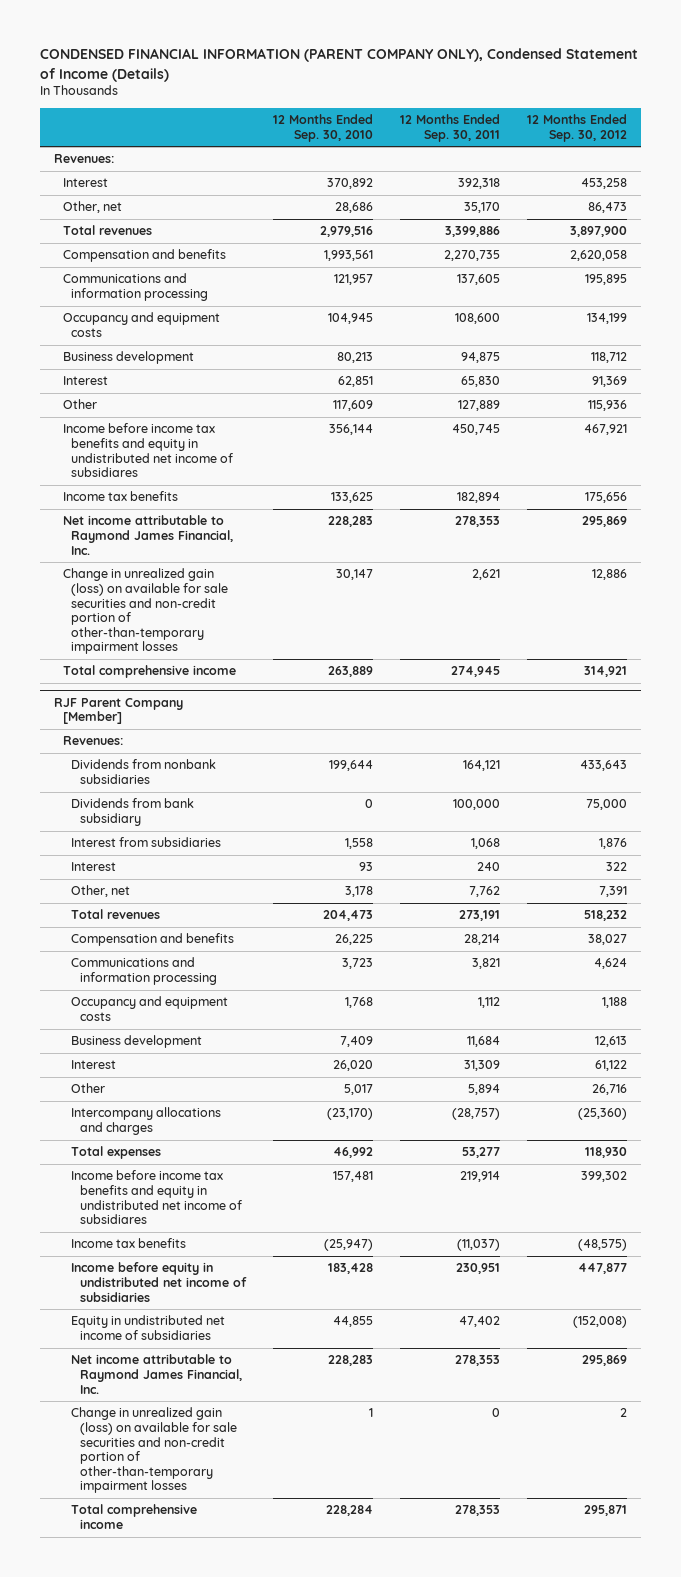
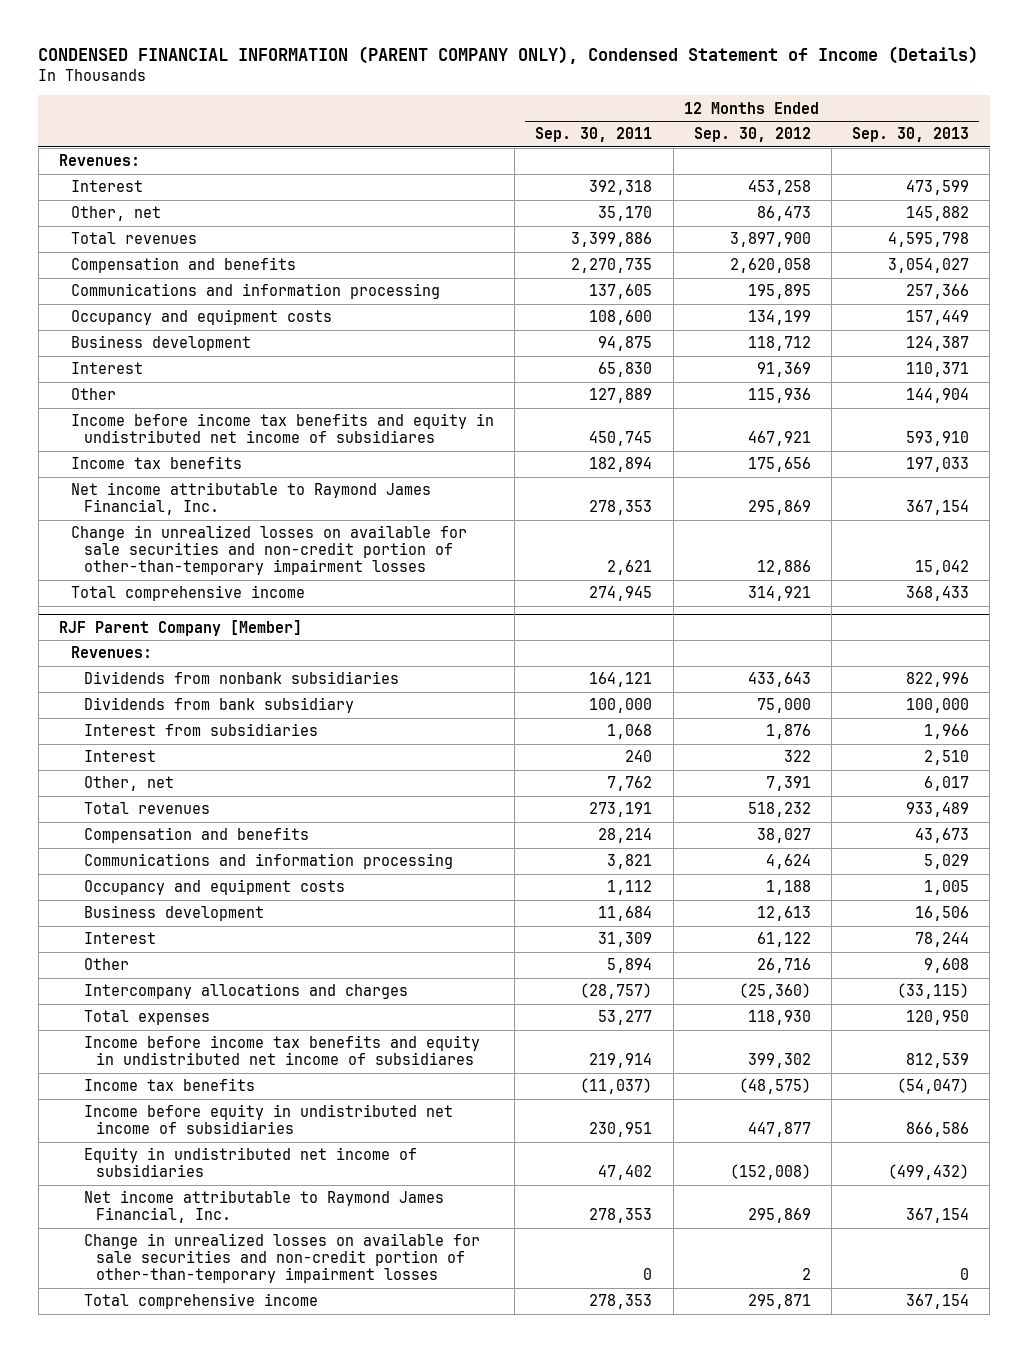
- | 12 Months Ended Sep. 30, 2010 | 12 Months Ended Sep. 30, 2011 | 12 Months Ended Sep. 30, 2012
+ | 12 Months Ended Sep. 30, 2011 | 12 Months Ended Sep. 30, 2012 | 12 Months Ended Sep. 30, 2013
- Change in unrealized gain (loss) on available for sale securities and non-credit portion of other-than-temporary impairment losses | 30,147 | 2,621 | 12,886
+ Change in unrealized losses on available for sale securities and non-credit portion of other-than-temporary impairment losses | 2,621 | 12,886 | 15,042
@ RJF Parent Company [Member]
- Change in unrealized gain (loss) on available for sale securities and non-credit portion of other-than-temporary impairment losses | 1 | 0 | 2
+ Change in unrealized losses on available for sale securities and non-credit portion of other-than-temporary impairment losses | 0 | 2 | 0

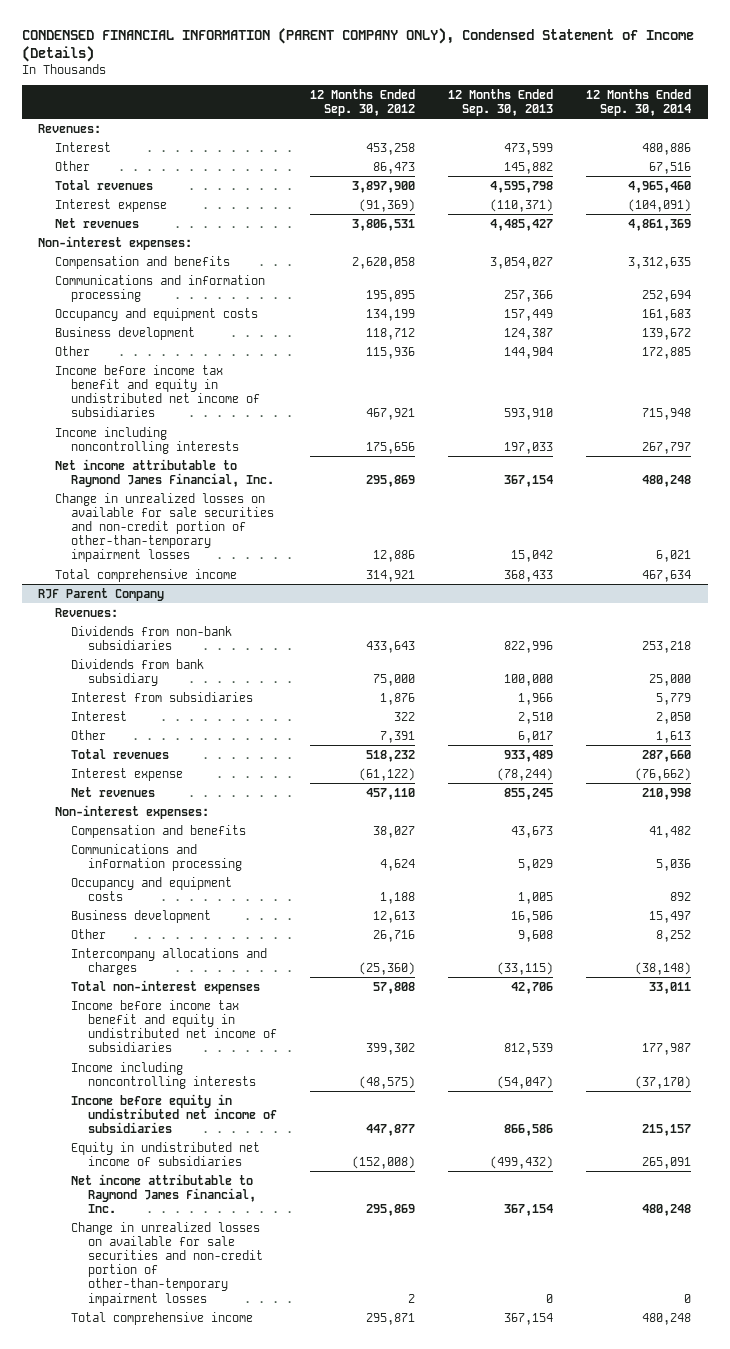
- | 12 Months Ended Sep. 30, 2011 | 12 Months Ended Sep. 30, 2012 | 12 Months Ended Sep. 30, 2013
+ | 12 Months Ended Sep. 30, 2012 | 12 Months Ended Sep. 30, 2013 | 12 Months Ended Sep. 30, 2014
- Other, net | 35,170 | 86,473 | 145,882
+ Other | 86,473 | 145,882 | 67,516
+ Interest expense | (91,369) | (110,371) | (104,091)
+ Net revenues | 3,806,531 | 4,485,427 | 4,861,369
+ Non-interest expenses:
- Interest | 65,830 | 91,369 | 110,371
- Income before income tax benefits and equity in undistributed net income of subsidiares | 450,745 | 467,921 | 593,910
- Income tax benefits | 182,894 | 175,656 | 197,033
+ Income before income tax benefit and equity in undistributed net income of subsidiaries | 467,921 | 593,910 | 715,948
+ Income including noncontrolling interests | 175,656 | 197,033 | 267,797
- RJF Parent Company [Member]
+ RJF Parent Company
- Dividends from nonbank subsidiaries | 164,121 | 433,643 | 822,996
+ Dividends from non-bank subsidiaries | 433,643 | 822,996 | 253,218
- Other, net | 7,762 | 7,391 | 6,017
+ Other | 7,391 | 6,017 | 1,613
+ Interest expense | (61,122) | (78,244) | (76,662)
+ Net revenues | 457,110 | 855,245 | 210,998
+ Non-interest expenses:
- Interest | 31,309 | 61,122 | 78,244
- Total expenses | 53,277 | 118,930 | 120,950
- Income before income tax benefits and equity in undistributed net income of subsidiares | 219,914 | 399,302 | 812,539
- Income tax benefits | (11,037) | (48,575) | (54,047)
+ Total non-interest expenses | 57,808 | 42,706 | 33,011
+ Income before income tax benefit and equity in undistributed net income of subsidiaries | 399,302 | 812,539 | 177,987
+ Income including noncontrolling interests | (48,575) | (54,047) | (37,170)

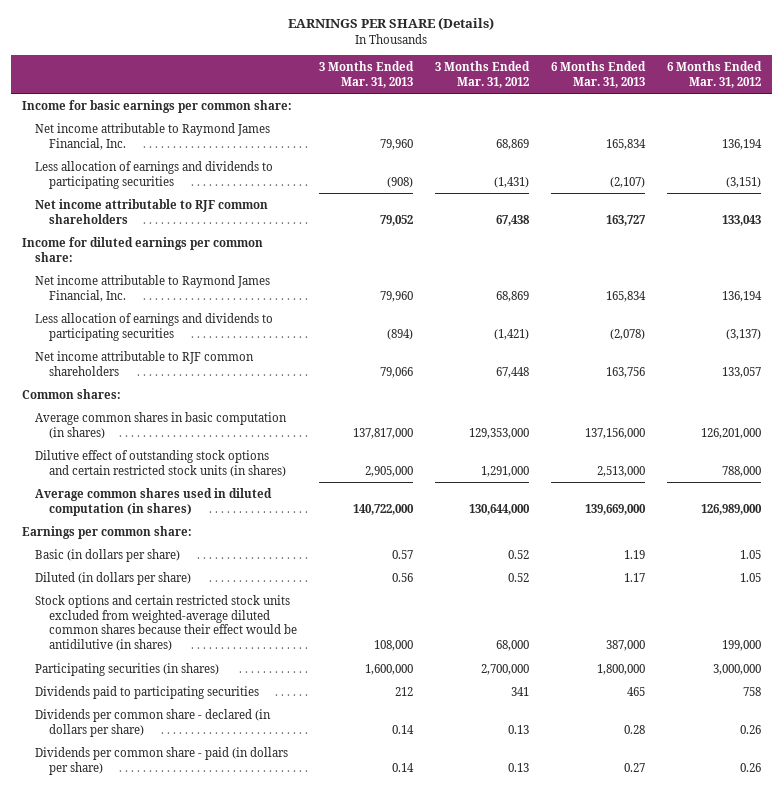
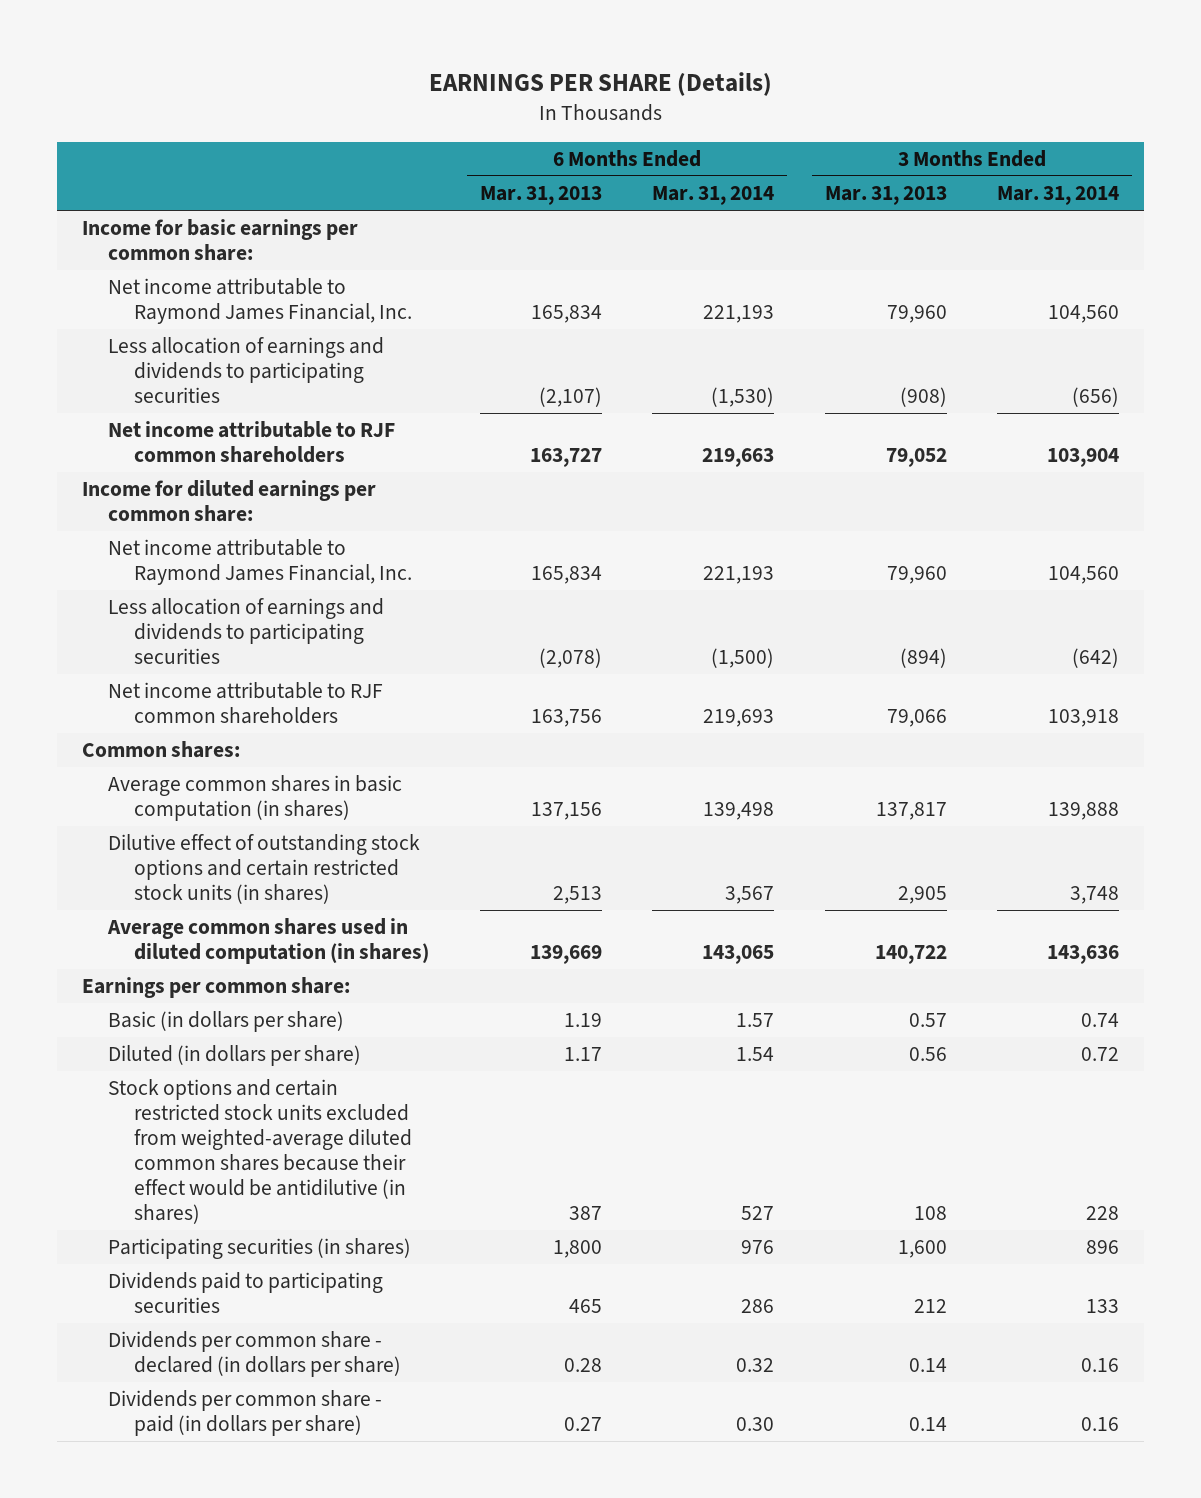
- | 3 Months Ended Mar. 31, 2013 | 3 Months Ended Mar. 31, 2012 | 6 Months Ended Mar. 31, 2013 | 6 Months Ended Mar. 31, 2012
+ | 6 Months Ended Mar. 31, 2013 | 6 Months Ended Mar. 31, 2014 | 3 Months Ended Mar. 31, 2013 | 3 Months Ended Mar. 31, 2014
- Average common shares in basic computation (in shares) | 137,817,000 | 129,353,000 | 137,156,000 | 126,201,000
- Dilutive effect of outstanding stock options and certain restricted stock units (in shares) | 2,905,000 | 1,291,000 | 2,513,000 | 788,000
- Average common shares used in diluted computation (in shares) | 140,722,000 | 130,644,000 | 139,669,000 | 126,989,000
+ Average common shares in basic computation (in shares) | 137,156 | 139,498 | 137,817 | 139,888
+ Dilutive effect of outstanding stock options and certain restricted stock units (in shares) | 2,513 | 3,567 | 2,905 | 3,748
+ Average common shares used in diluted computation (in shares) | 139,669 | 143,065 | 140,722 | 143,636
- Stock options and certain restricted stock units excluded from weighted-average diluted common shares because their effect would be antidilutive (in shares) | 108,000 | 68,000 | 387,000 | 199,000
- Participating securities (in shares) | 1,600,000 | 2,700,000 | 1,800,000 | 3,000,000
+ Stock options and certain restricted stock units excluded from weighted-average diluted common shares because their effect would be antidilutive (in shares) | 387 | 527 | 108 | 228
+ Participating securities (in shares) | 1,800 | 976 | 1,600 | 896

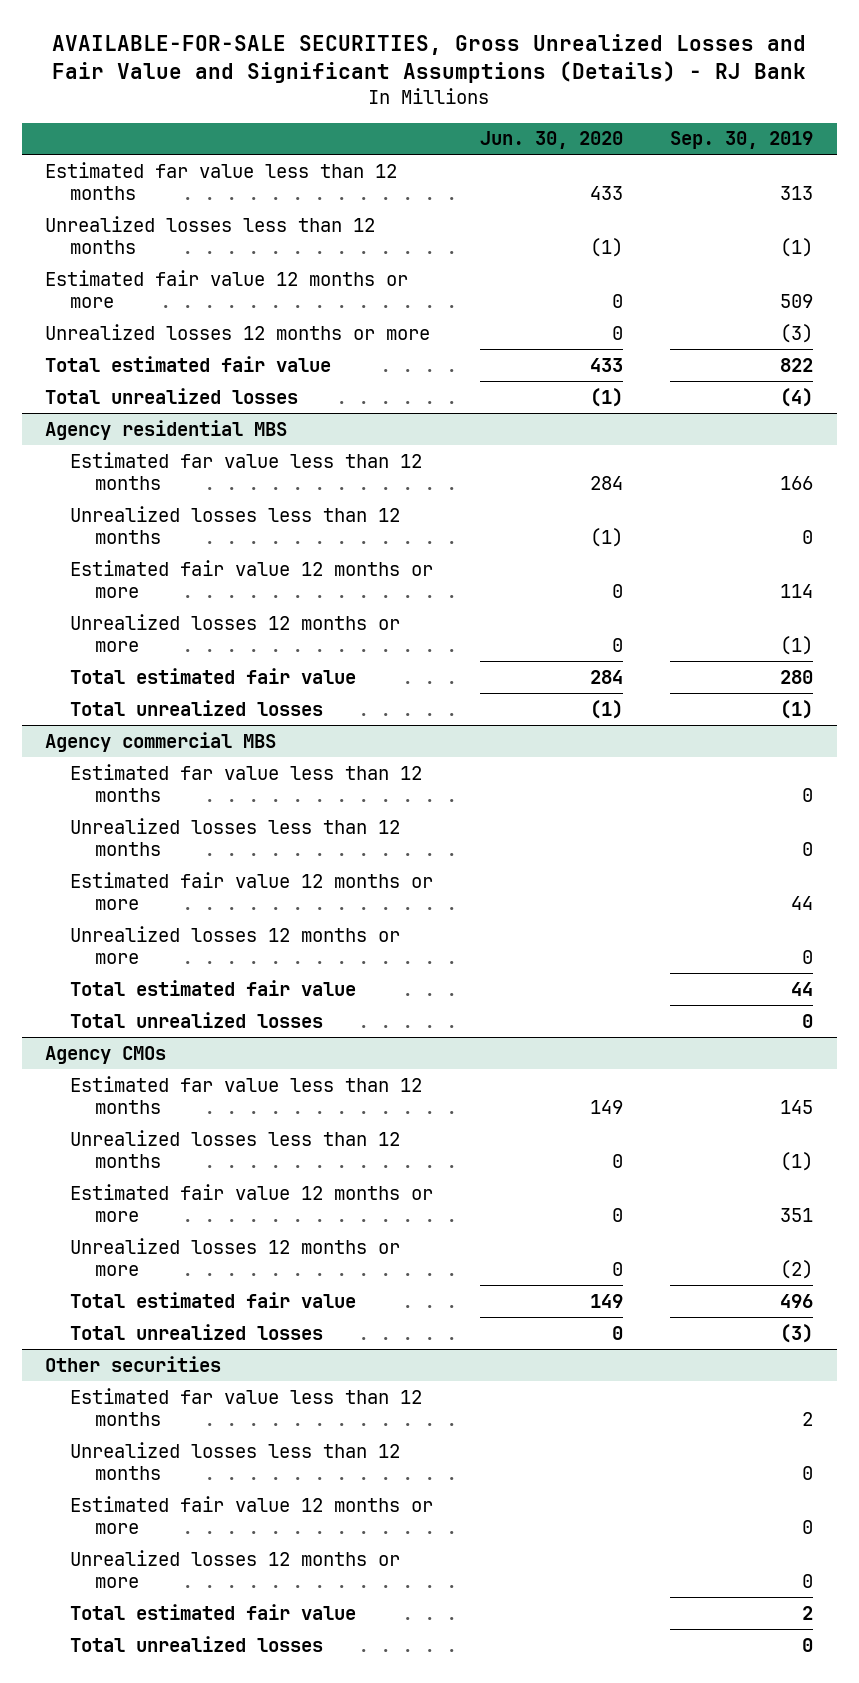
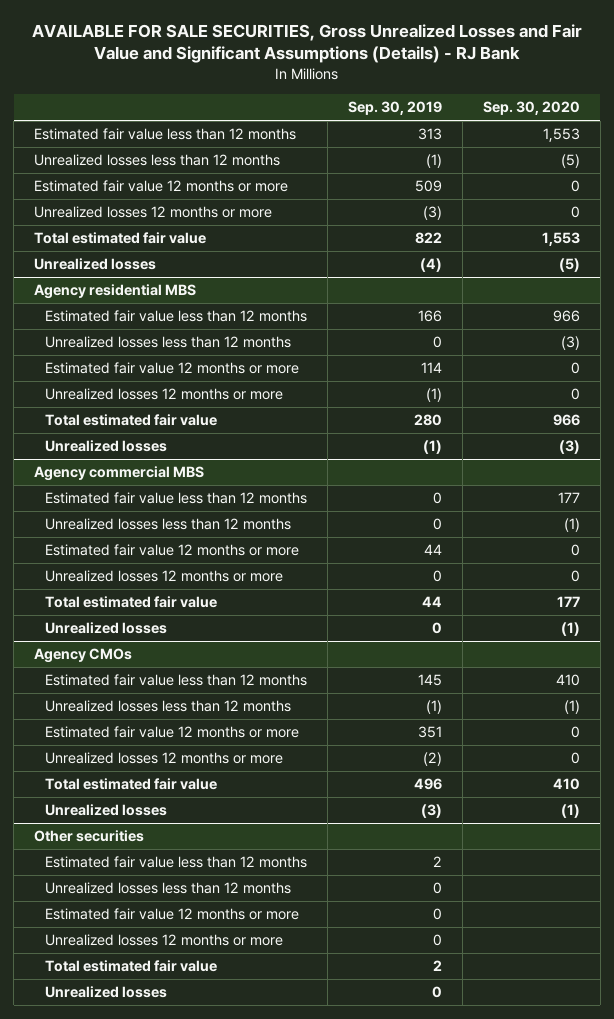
- AVAILABLE-FOR-SALE SECURITIES, Gross Unrealized Losses and Fair Value and Significant Assumptions (Details) - RJ Bank
+ AVAILABLE FOR SALE SECURITIES, Gross Unrealized Losses and Fair Value and Significant Assumptions (Details) - RJ Bank
- | Jun. 30, 2020 | Sep. 30, 2019
+ | Sep. 30, 2019 | Sep. 30, 2020
- Estimated far value less than 12 months | 433 | 313
+ Estimated fair value less than 12 months | 313 | 1,553
- Total unrealized losses | (1) | (4)
+ Unrealized losses | (4) | (5)
@ Agency residential MBS
- Estimated far value less than 12 months | 284 | 166
+ Estimated fair value less than 12 months | 166 | 966
- Total unrealized losses | (1) | (1)
+ Unrealized losses | (1) | (3)
@ Agency commercial MBS
- Estimated far value less than 12 months | | 0
+ Estimated fair value less than 12 months | 0 | 177
- Total unrealized losses | | 0
+ Unrealized losses | 0 | (1)
@ Agency CMOs
- Estimated far value less than 12 months | 149 | 145
+ Estimated fair value less than 12 months | 145 | 410
- Total unrealized losses | 0 | (3)
+ Unrealized losses | (3) | (1)
@ Other securities
- Estimated far value less than 12 months | | 2
+ Estimated fair value less than 12 months | 2 |
- Total unrealized losses | | 0
+ Unrealized losses | 0 |

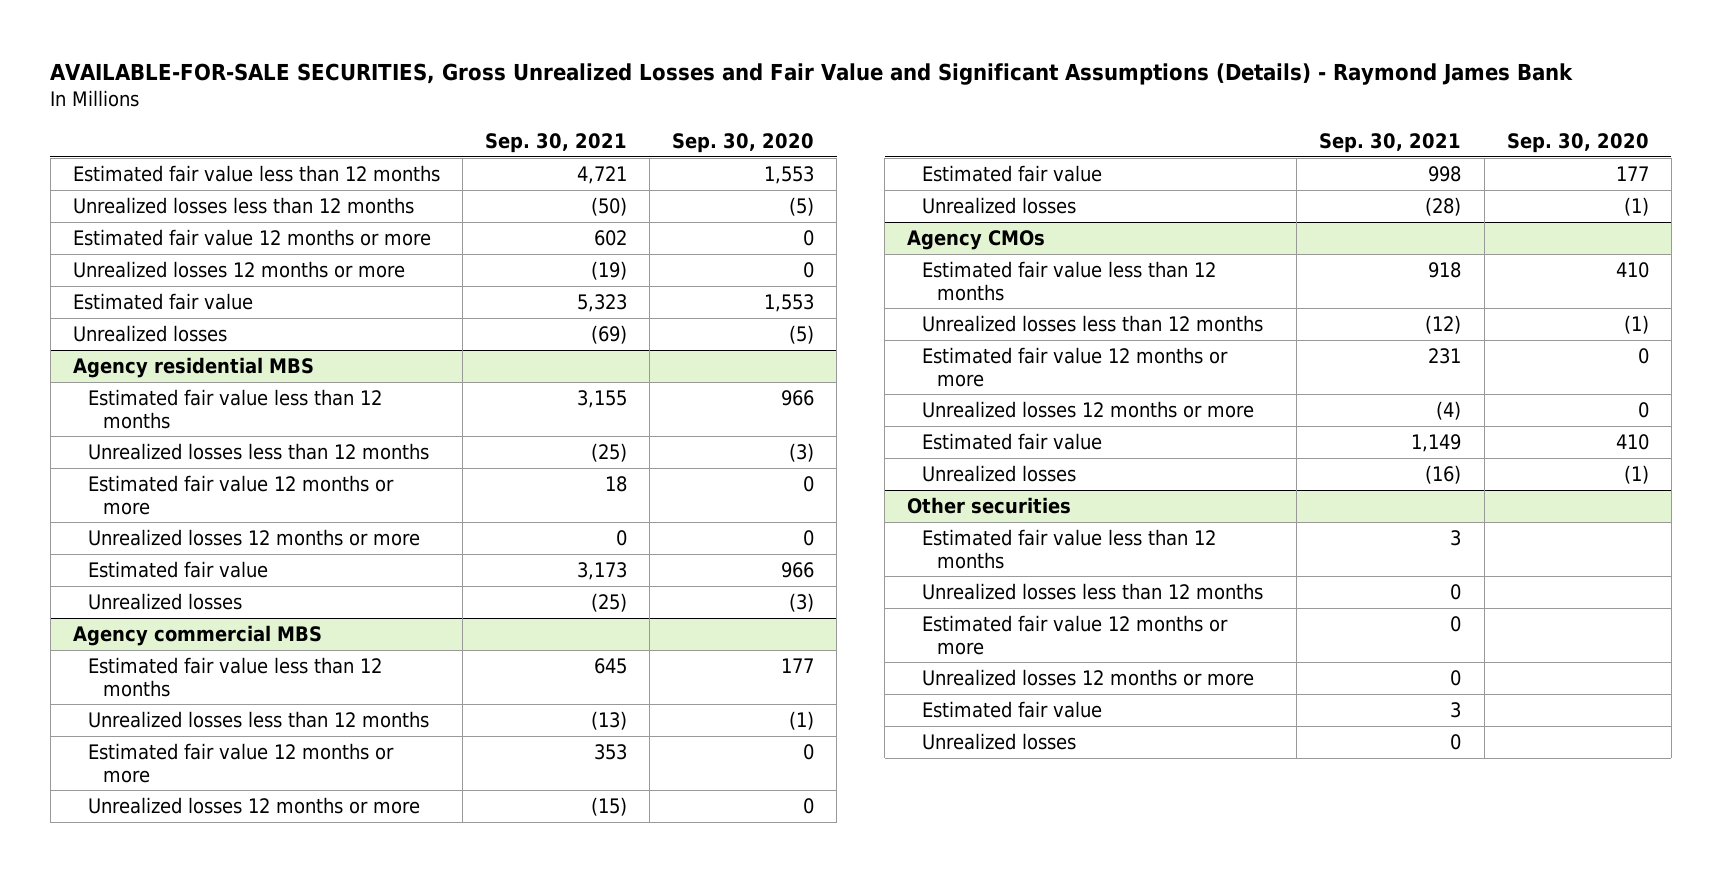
- AVAILABLE FOR SALE SECURITIES, Gross Unrealized Losses and Fair Value and Significant Assumptions (Details) - RJ Bank
+ AVAILABLE-FOR-SALE SECURITIES, Gross Unrealized Losses and Fair Value and Significant Assumptions (Details) - Raymond James Bank
- | Sep. 30, 2019 | Sep. 30, 2020
+ | Sep. 30, 2021 | Sep. 30, 2020
- Total estimated fair value | 822 | 1,553
+ Estimated fair value | 5,323 | 1,553
@ Agency residential MBS
- Total estimated fair value | 280 | 966
+ Estimated fair value | 3,173 | 966
@ Agency commercial MBS
- Total estimated fair value | 44 | 177
+ Estimated fair value | 998 | 177
@ Agency CMOs
- Total estimated fair value | 496 | 410
+ Estimated fair value | 1,149 | 410
@ Other securities
- Total estimated fair value | 2 |
+ Estimated fair value | 3 |

